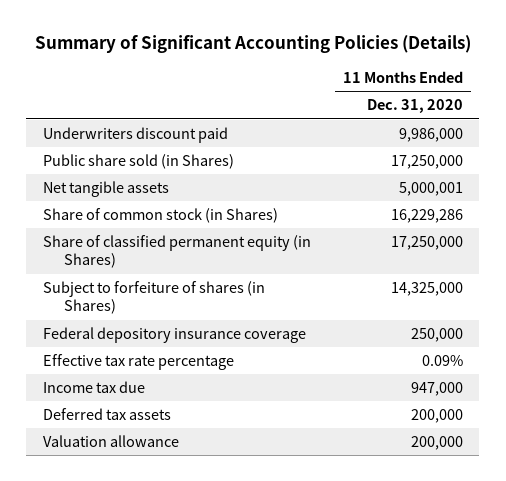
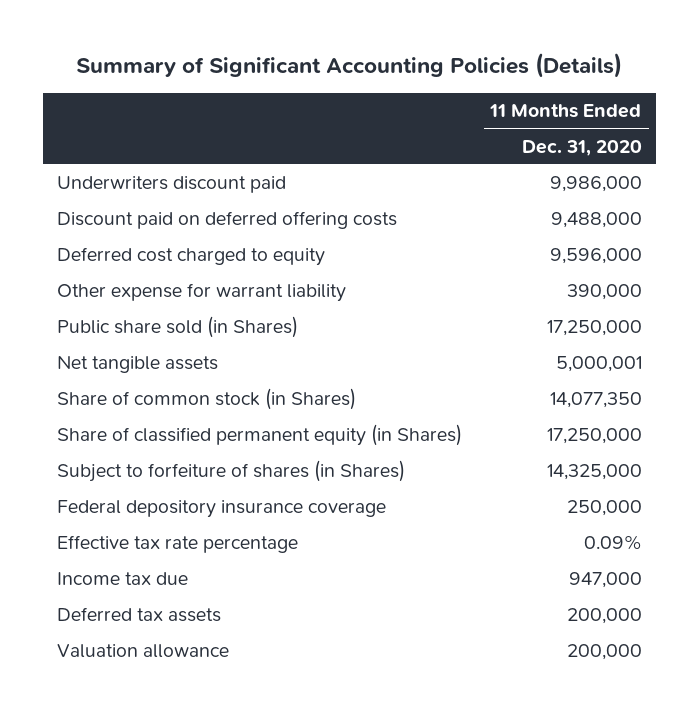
+ Discount paid on deferred offering costs | 9,488,000
+ Deferred cost charged to equity | 9,596,000
+ Other expense for warrant liability | 390,000
- Share of common stock (in Shares) | 16,229,286
+ Share of common stock (in Shares) | 14,077,350

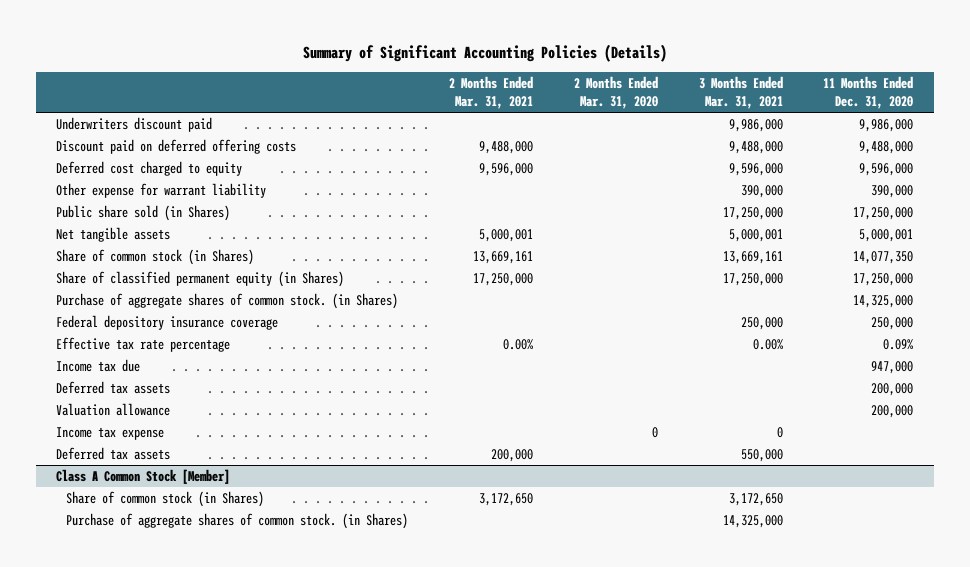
- | 11 Months Ended Dec. 31, 2020
+ | 2 Months Ended Mar. 31, 2021 | 2 Months Ended Mar. 31, 2020 | 3 Months Ended Mar. 31, 2021 | 11 Months Ended Dec. 31, 2020
- Subject to forfeiture of shares (in Shares) | 14,325,000
+ Purchase of aggregate shares of common stock. (in Shares) | | | | 14,325,000
+ Income tax expense | | 0 | 0 |
+ Deferred tax assets | 200,000 | | 550,000 |
+ Class A Common Stock [Member]
+ Share of common stock (in Shares) | 3,172,650 | | 3,172,650 |
+ Purchase of aggregate shares of common stock. (in Shares) | | | 14,325,000 |

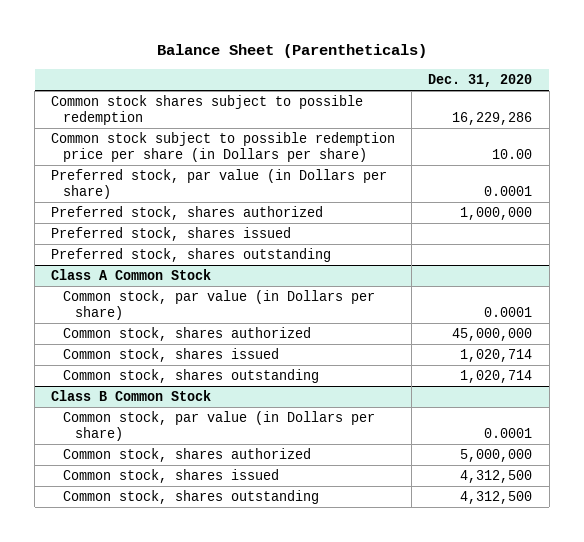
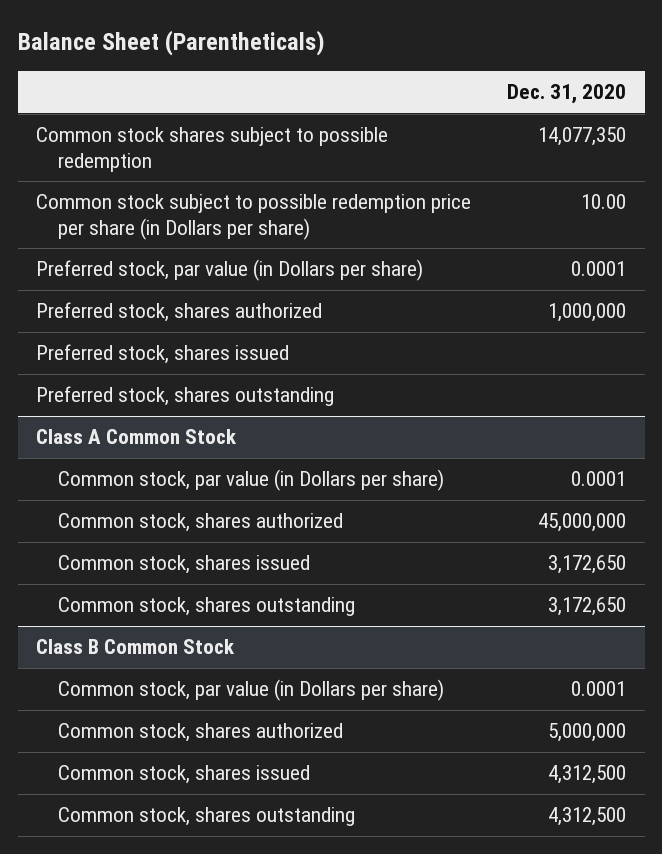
- Common stock shares subject to possible redemption | 16,229,286
+ Common stock shares subject to possible redemption | 14,077,350
@ Class A Common Stock
- Common stock, shares issued | 1,020,714
- Common stock, shares outstanding | 1,020,714
+ Common stock, shares issued | 3,172,650
+ Common stock, shares outstanding | 3,172,650

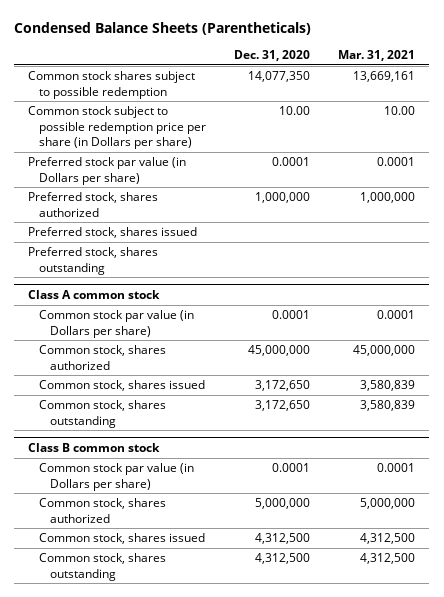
- Balance Sheet (Parentheticals)
+ Condensed Balance Sheets (Parentheticals)
- | Dec. 31, 2020
+ | Dec. 31, 2020 | Mar. 31, 2021
- Preferred stock, par value (in Dollars per share) | 0.0001
+ Preferred stock par value (in Dollars per share) | 0.0001 | 0.0001
- Class A Common Stock
- Common stock, par value (in Dollars per share) | 0.0001
+ Class A common stock
+ Common stock par value (in Dollars per share) | 0.0001 | 0.0001
- Class B Common Stock
- Common stock, par value (in Dollars per share) | 0.0001
+ Class B common stock
+ Common stock par value (in Dollars per share) | 0.0001 | 0.0001

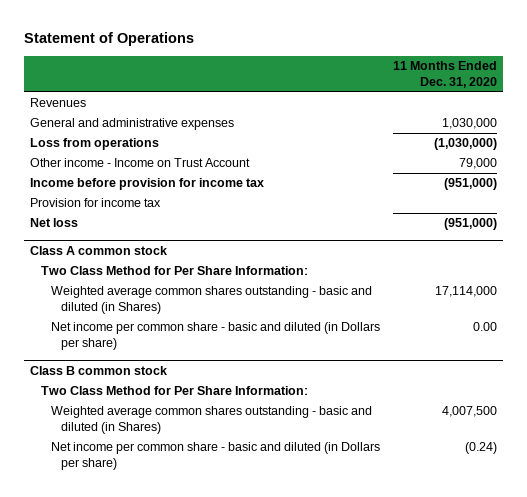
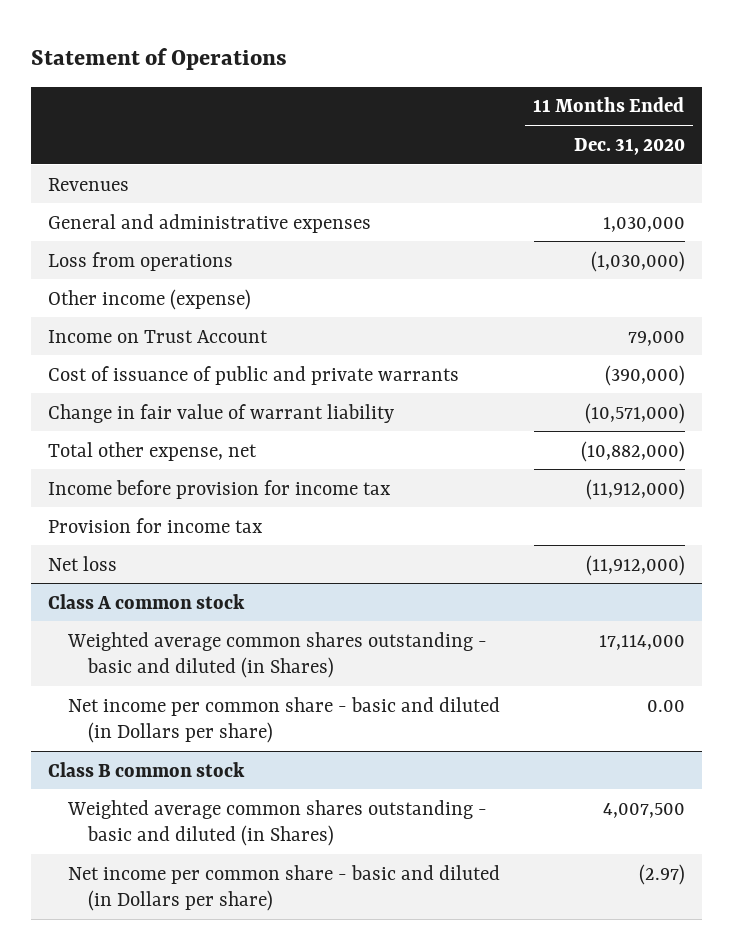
- Other income - Income on Trust Account | 79,000
- Income before provision for income tax | (951,000)
+ Other income (expense)
+ Income on Trust Account | 79,000
+ Cost of issuance of public and private warrants | (390,000)
+ Change in fair value of warrant liability | (10,571,000)
+ Total other expense, net | (10,882,000)
+ Income before provision for income tax | (11,912,000)
- Net loss | (951,000)
+ Net loss | (11,912,000)
@ Class A common stock
- Two Class Method for Per Share Information:
@ Class B common stock
- Two Class Method for Per Share Information:
- Net income per common share - basic and diluted (in Dollars per share) | (0.24)
+ Net income per common share - basic and diluted (in Dollars per share) | (2.97)

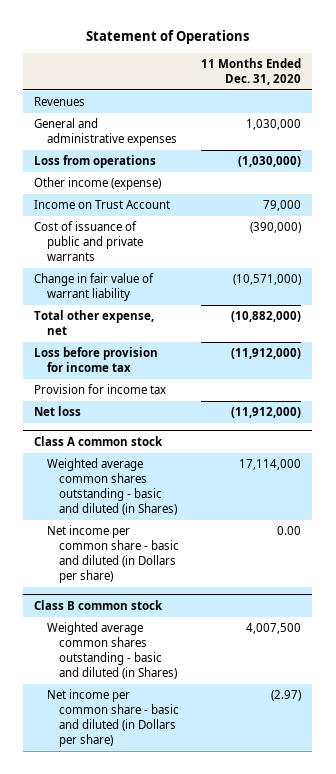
- Income before provision for income tax | (11,912,000)
+ Loss before provision for income tax | (11,912,000)

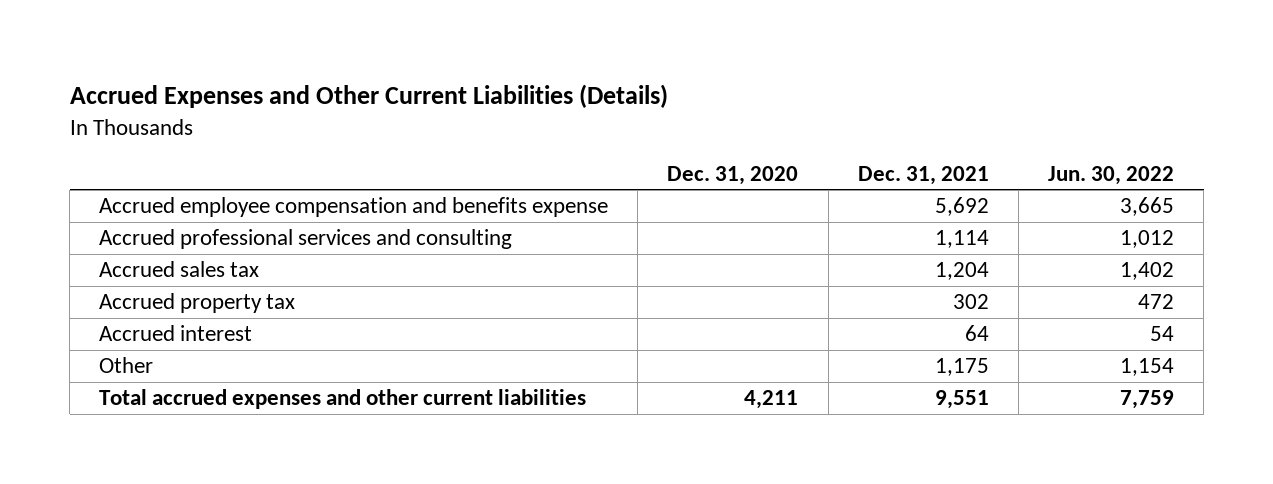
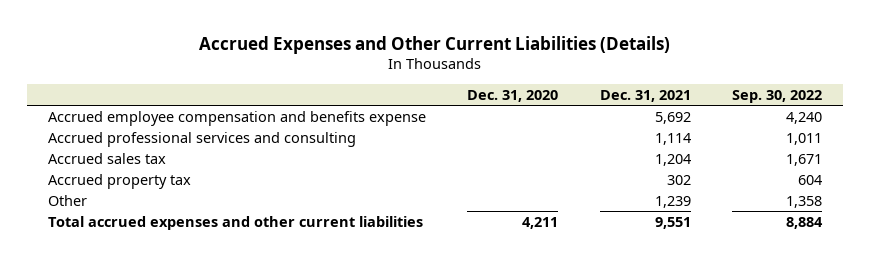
- | Dec. 31, 2020 | Dec. 31, 2021 | Jun. 30, 2022
+ | Dec. 31, 2020 | Dec. 31, 2021 | Sep. 30, 2022
- Accrued interest | | 64 | 54
- Other | | 1,175 | 1,154
+ Other | | 1,239 | 1,358

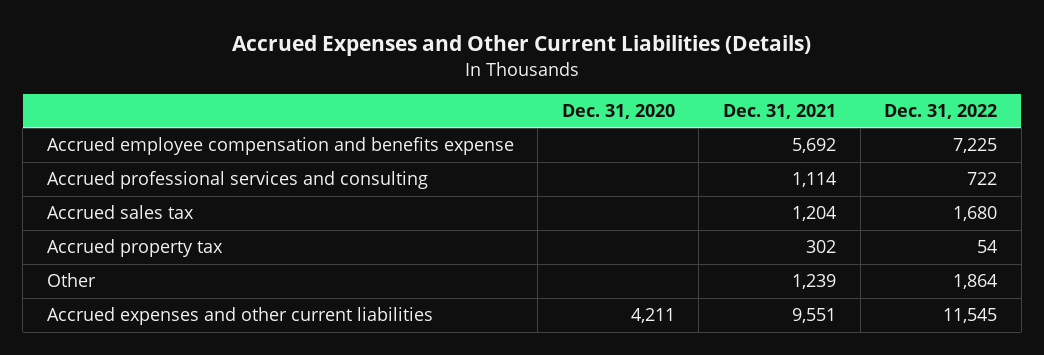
- | Dec. 31, 2020 | Dec. 31, 2021 | Sep. 30, 2022
+ | Dec. 31, 2020 | Dec. 31, 2021 | Dec. 31, 2022
- Total accrued expenses and other current liabilities | 4,211 | 9,551 | 8,884
+ Accrued expenses and other current liabilities | 4,211 | 9,551 | 11,545

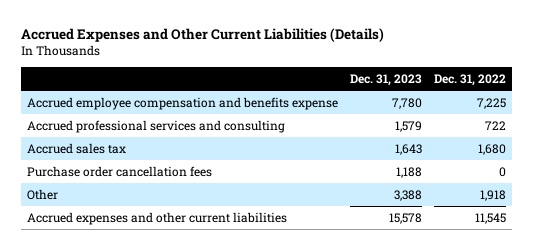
- | Dec. 31, 2020 | Dec. 31, 2021 | Dec. 31, 2022
+ | Dec. 31, 2023 | Dec. 31, 2022
- Accrued property tax | | 302 | 54
- Other | | 1,239 | 1,864
+ Purchase order cancellation fees | 1,188 | 0
+ Other | 3,388 | 1,918

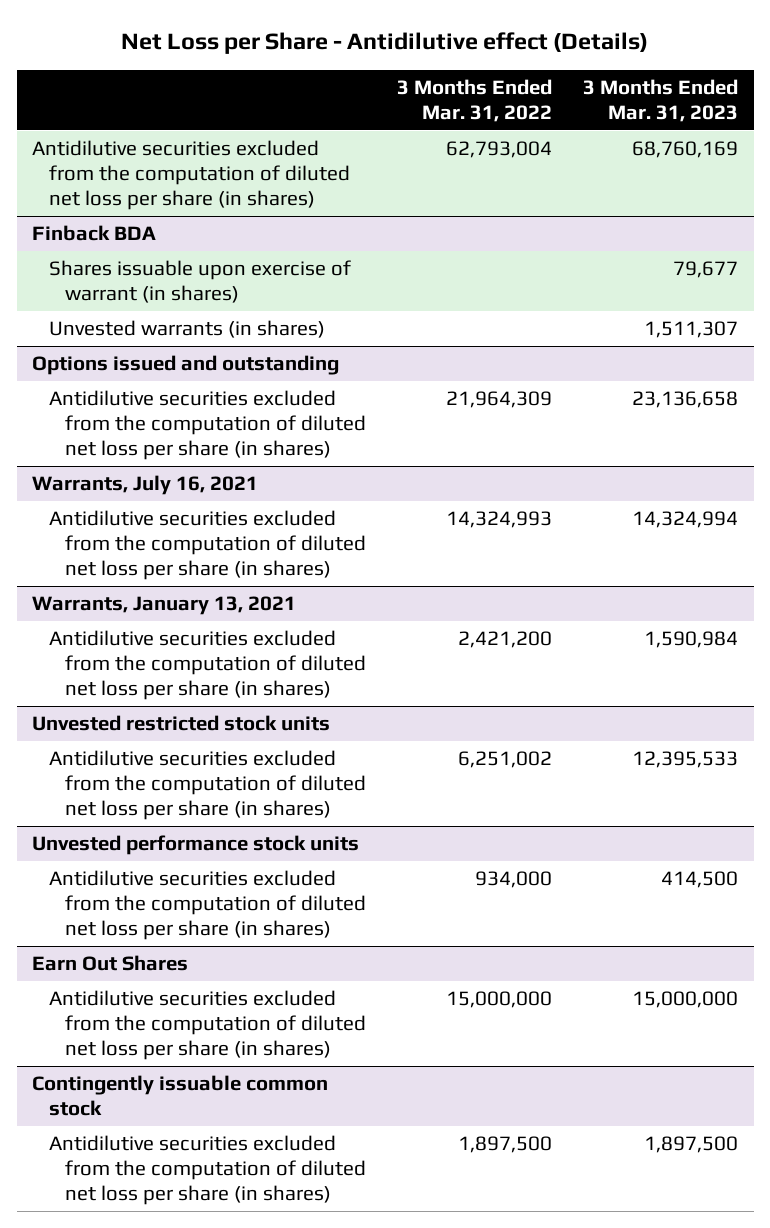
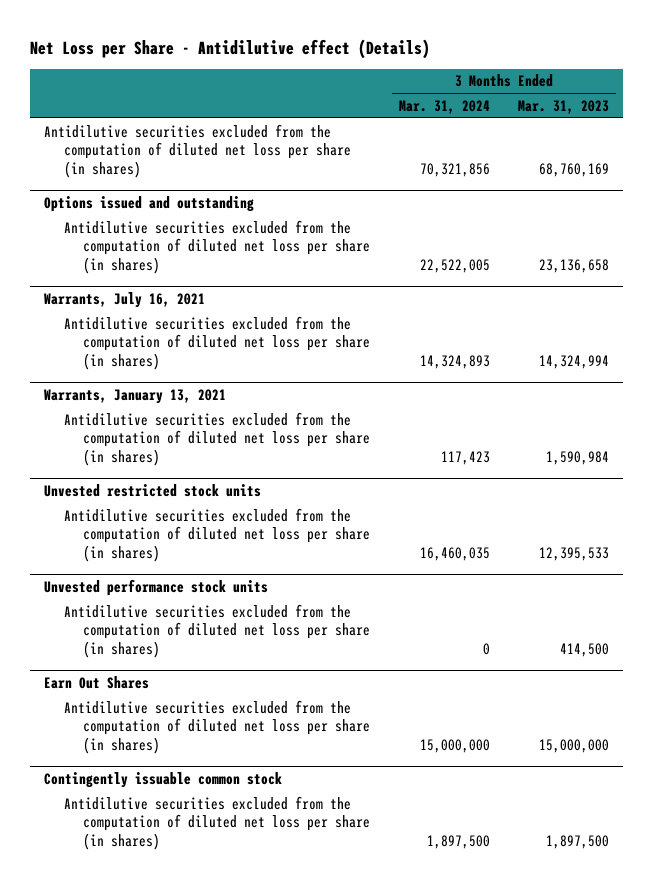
- | 3 Months Ended Mar. 31, 2022 | 3 Months Ended Mar. 31, 2023
+ | 3 Months Ended Mar. 31, 2024 | 3 Months Ended Mar. 31, 2023
- Finback BDA
- Shares issuable upon exercise of warrant (in shares) | | 79,677
- Unvested warrants (in shares) | | 1,511,307

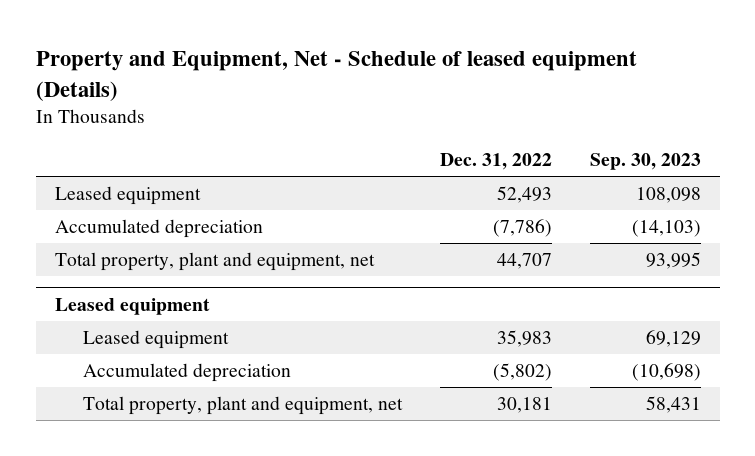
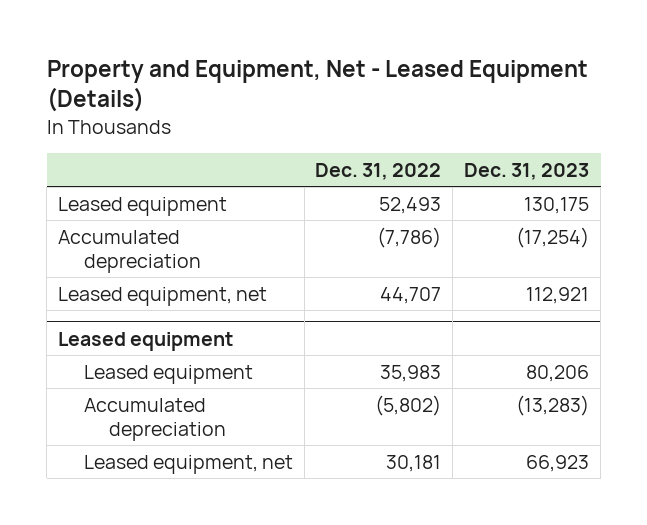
- Property and Equipment, Net - Schedule of leased equipment (Details)
+ Property and Equipment, Net - Leased Equipment (Details)
- | Dec. 31, 2022 | Sep. 30, 2023
+ | Dec. 31, 2022 | Dec. 31, 2023
- Total property, plant and equipment, net | 44,707 | 93,995
+ Leased equipment, net | 44,707 | 112,921
@ Leased equipment
- Total property, plant and equipment, net | 30,181 | 58,431
+ Leased equipment, net | 30,181 | 66,923

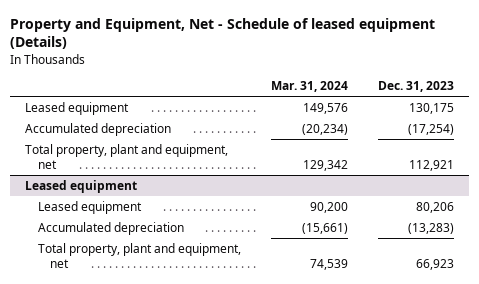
- Property and Equipment, Net - Leased Equipment (Details)
+ Property and Equipment, Net - Schedule of leased equipment (Details)
- | Dec. 31, 2022 | Dec. 31, 2023
+ | Mar. 31, 2024 | Dec. 31, 2023
- Leased equipment, net | 44,707 | 112,921
+ Total property, plant and equipment, net | 129,342 | 112,921
@ Leased equipment
- Leased equipment, net | 30,181 | 66,923
+ Total property, plant and equipment, net | 74,539 | 66,923

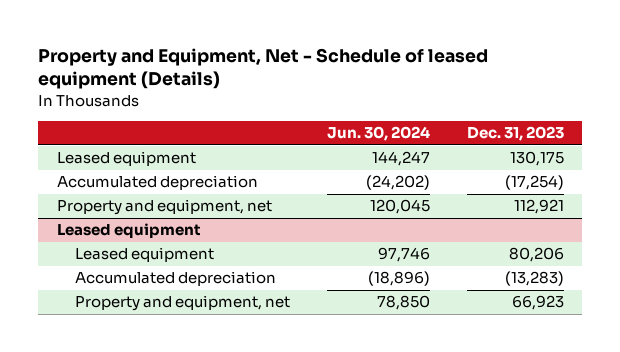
- | Mar. 31, 2024 | Dec. 31, 2023
+ | Jun. 30, 2024 | Dec. 31, 2023
- Total property, plant and equipment, net | 129,342 | 112,921
+ Property and equipment, net | 120,045 | 112,921
@ Leased equipment
- Total property, plant and equipment, net | 74,539 | 66,923
+ Property and equipment, net | 78,850 | 66,923

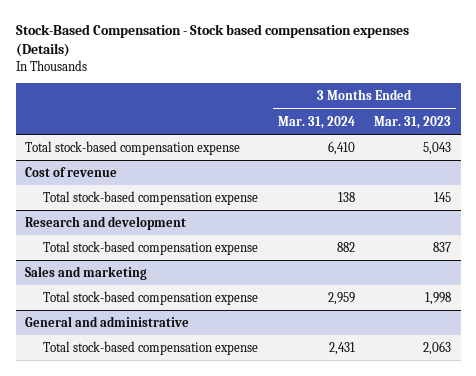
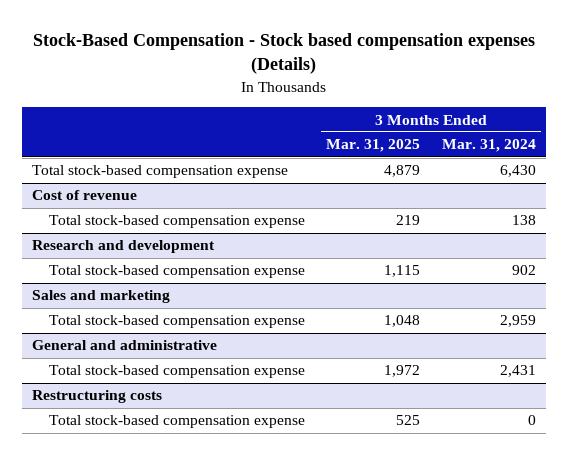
- | 3 Months Ended Mar. 31, 2024 | 3 Months Ended Mar. 31, 2023
+ | 3 Months Ended Mar. 31, 2025 | 3 Months Ended Mar. 31, 2024
- Total stock-based compensation expense | 6,410 | 5,043
+ Total stock-based compensation expense | 4,879 | 6,430
@ Research and development
- Total stock-based compensation expense | 882 | 837
+ Total stock-based compensation expense | 1,115 | 902
+ Restructuring costs
+ Total stock-based compensation expense | 525 | 0

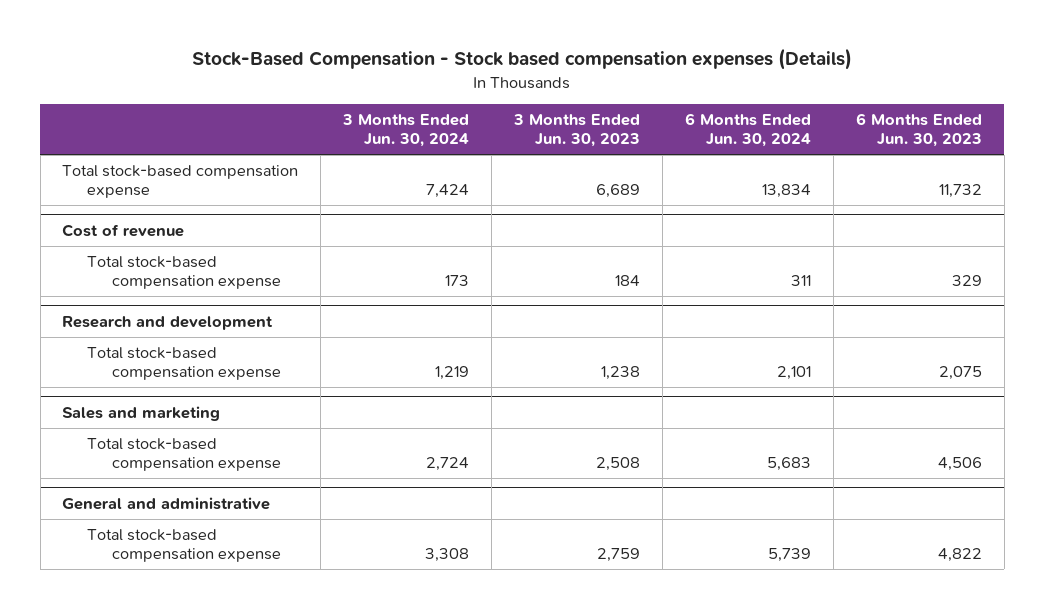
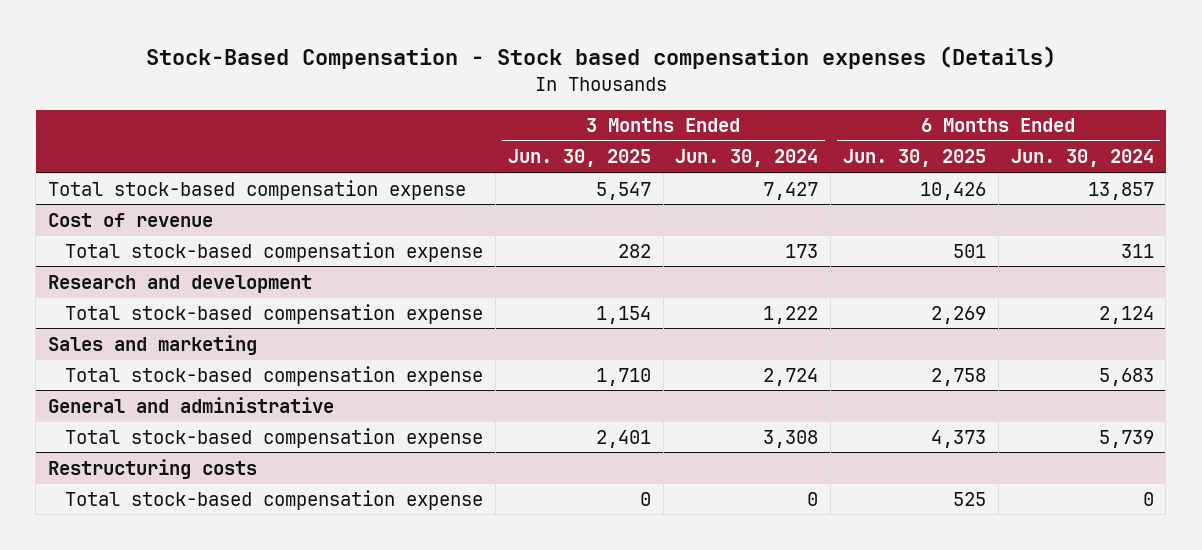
- | 3 Months Ended Jun. 30, 2024 | 3 Months Ended Jun. 30, 2023 | 6 Months Ended Jun. 30, 2024 | 6 Months Ended Jun. 30, 2023
+ | 3 Months Ended Jun. 30, 2025 | 3 Months Ended Jun. 30, 2024 | 6 Months Ended Jun. 30, 2025 | 6 Months Ended Jun. 30, 2024
- Total stock-based compensation expense | 7,424 | 6,689 | 13,834 | 11,732
+ Total stock-based compensation expense | 5,547 | 7,427 | 10,426 | 13,857
@ Research and development
- Total stock-based compensation expense | 1,219 | 1,238 | 2,101 | 2,075
+ Total stock-based compensation expense | 1,154 | 1,222 | 2,269 | 2,124
+ Restructuring costs
+ Total stock-based compensation expense | 0 | 0 | 525 | 0

